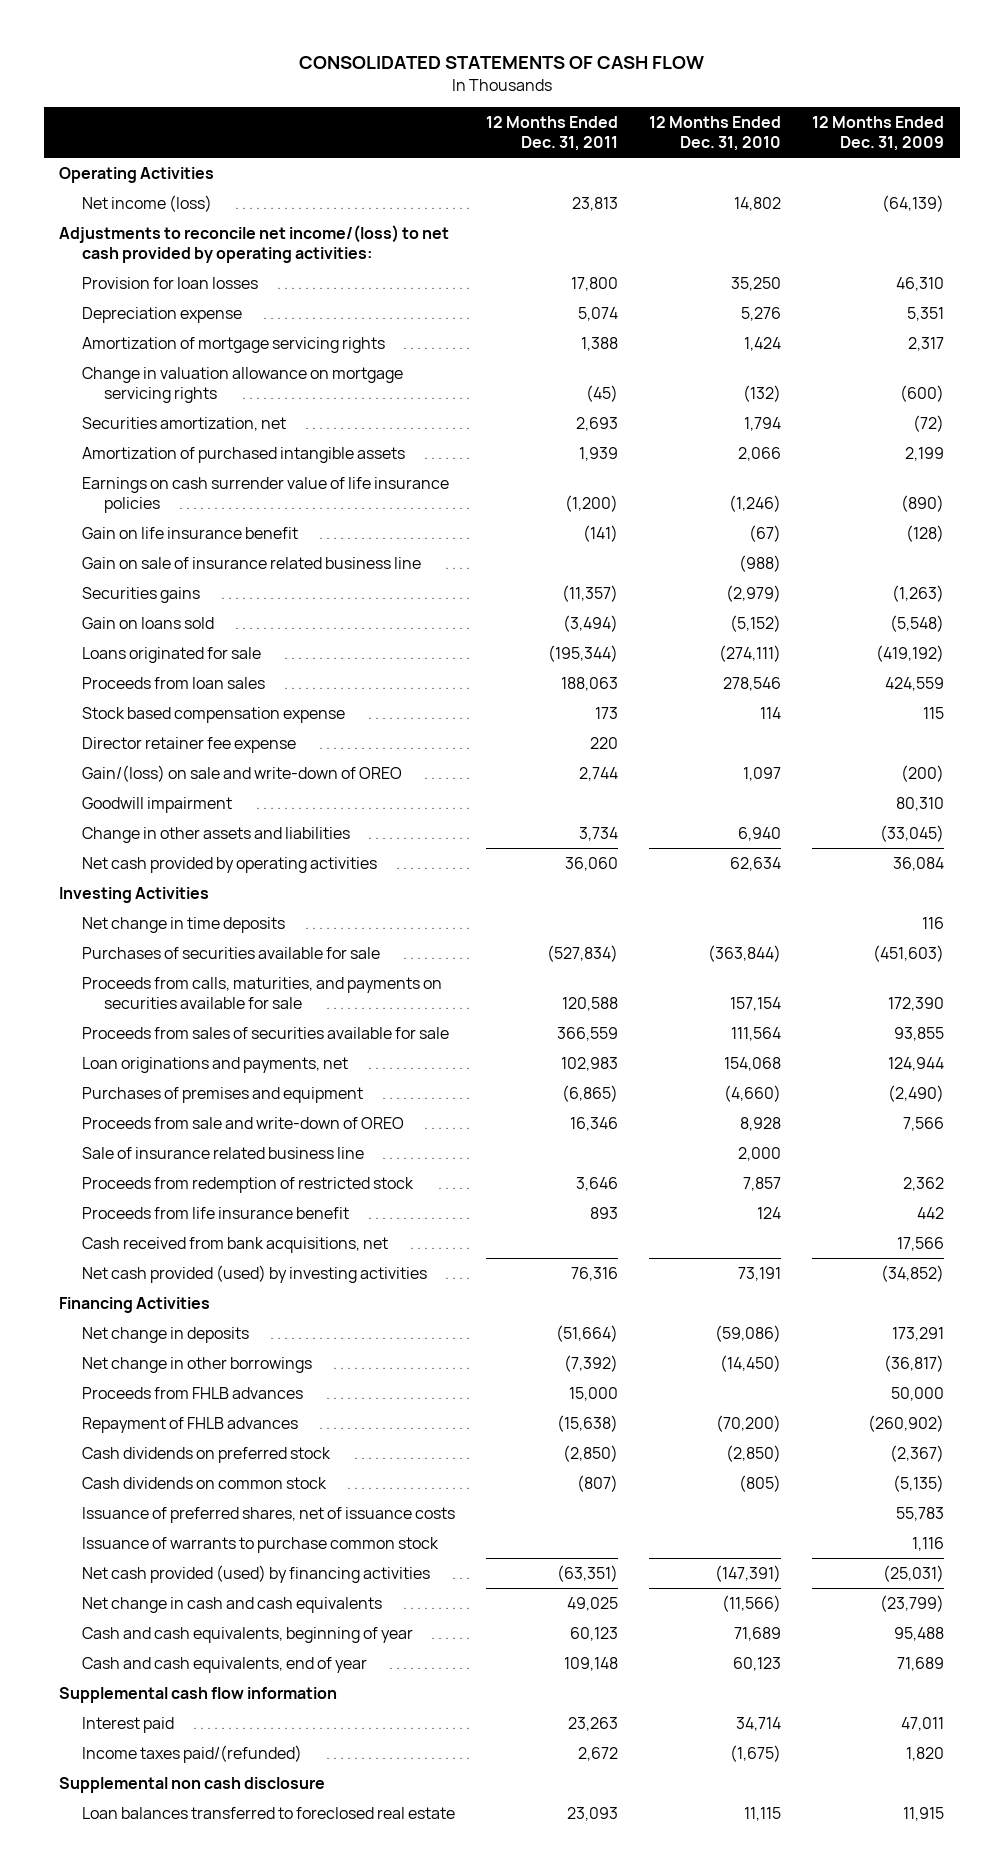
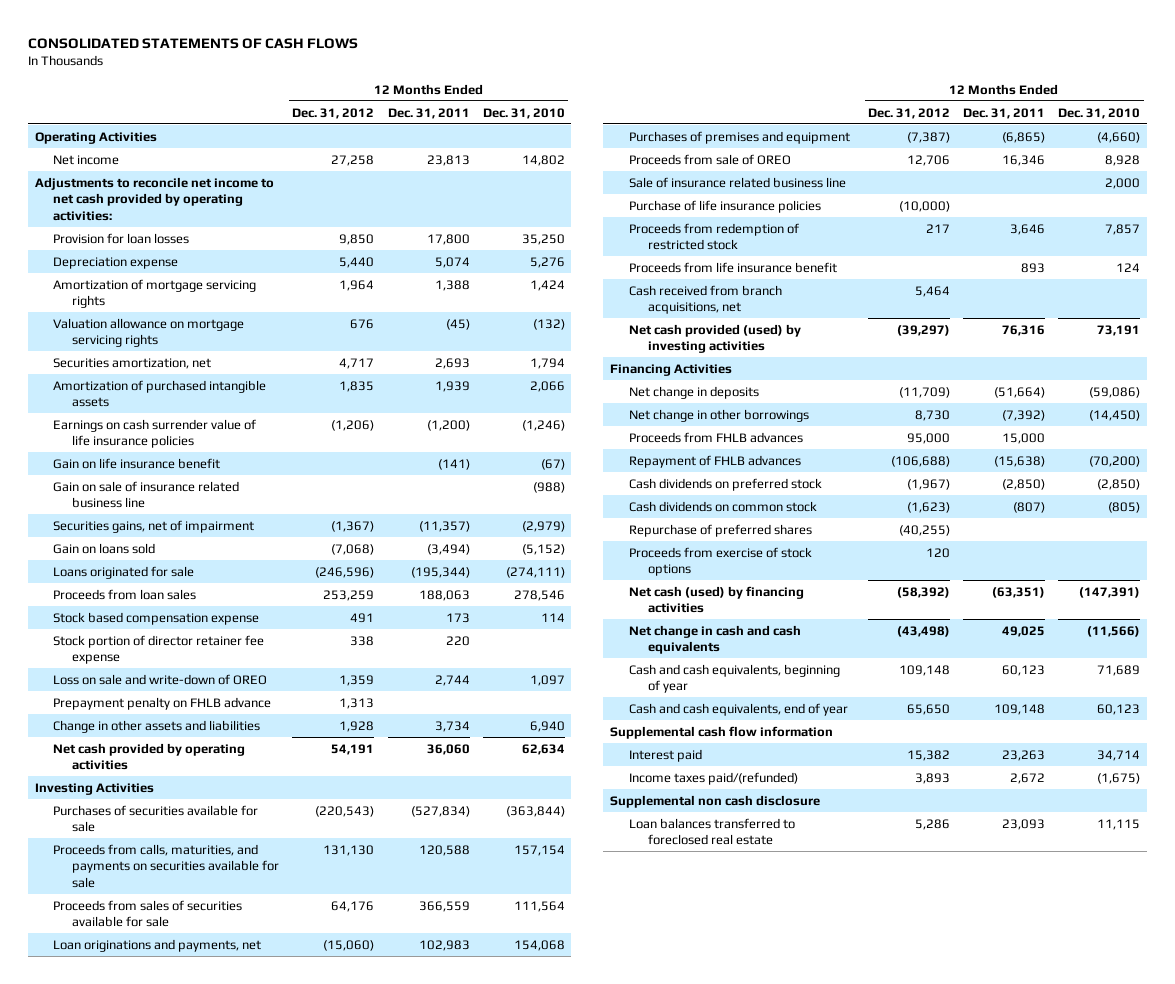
- CONSOLIDATED STATEMENTS OF CASH FLOW
+ CONSOLIDATED STATEMENTS OF CASH FLOWS
- | 12 Months Ended Dec. 31, 2011 | 12 Months Ended Dec. 31, 2010 | 12 Months Ended Dec. 31, 2009
+ | 12 Months Ended Dec. 31, 2012 | 12 Months Ended Dec. 31, 2011 | 12 Months Ended Dec. 31, 2010
- Net income (loss) | 23,813 | 14,802 | (64,139)
- Adjustments to reconcile net income/(loss) to net cash provided by operating activities:
+ Net income | 27,258 | 23,813 | 14,802
+ Adjustments to reconcile net income to net cash provided by operating activities:
- Change in valuation allowance on mortgage servicing rights | (45) | (132) | (600)
+ Valuation allowance on mortgage servicing rights | 676 | (45) | (132)
- Securities gains | (11,357) | (2,979) | (1,263)
+ Securities gains, net of impairment | (1,367) | (11,357) | (2,979)
- Director retainer fee expense | 220 | |
- Gain/(loss) on sale and write-down of OREO | 2,744 | 1,097 | (200)
- Goodwill impairment | | | 80,310
+ Stock portion of director retainer fee expense | 338 | 220 |
+ Loss on sale and write-down of OREO | 1,359 | 2,744 | 1,097
+ Prepayment penalty on FHLB advance | 1,313 | |
- Net change in time deposits | | | 116
- Proceeds from sale and write-down of OREO | 16,346 | 8,928 | 7,566
+ Proceeds from sale of OREO | 12,706 | 16,346 | 8,928
+ Purchase of life insurance policies | (10,000) | |
- Cash received from bank acquisitions, net | | | 17,566
+ Cash received from branch acquisitions, net | 5,464 | |
- Issuance of preferred shares, net of issuance costs | | | 55,783
- Issuance of warrants to purchase common stock | | | 1,116
- Net cash provided (used) by financing activities | (63,351) | (147,391) | (25,031)
+ Repurchase of preferred shares | (40,255) | |
+ Proceeds from exercise of stock options | 120 | |
+ Net cash (used) by financing activities | (58,392) | (63,351) | (147,391)

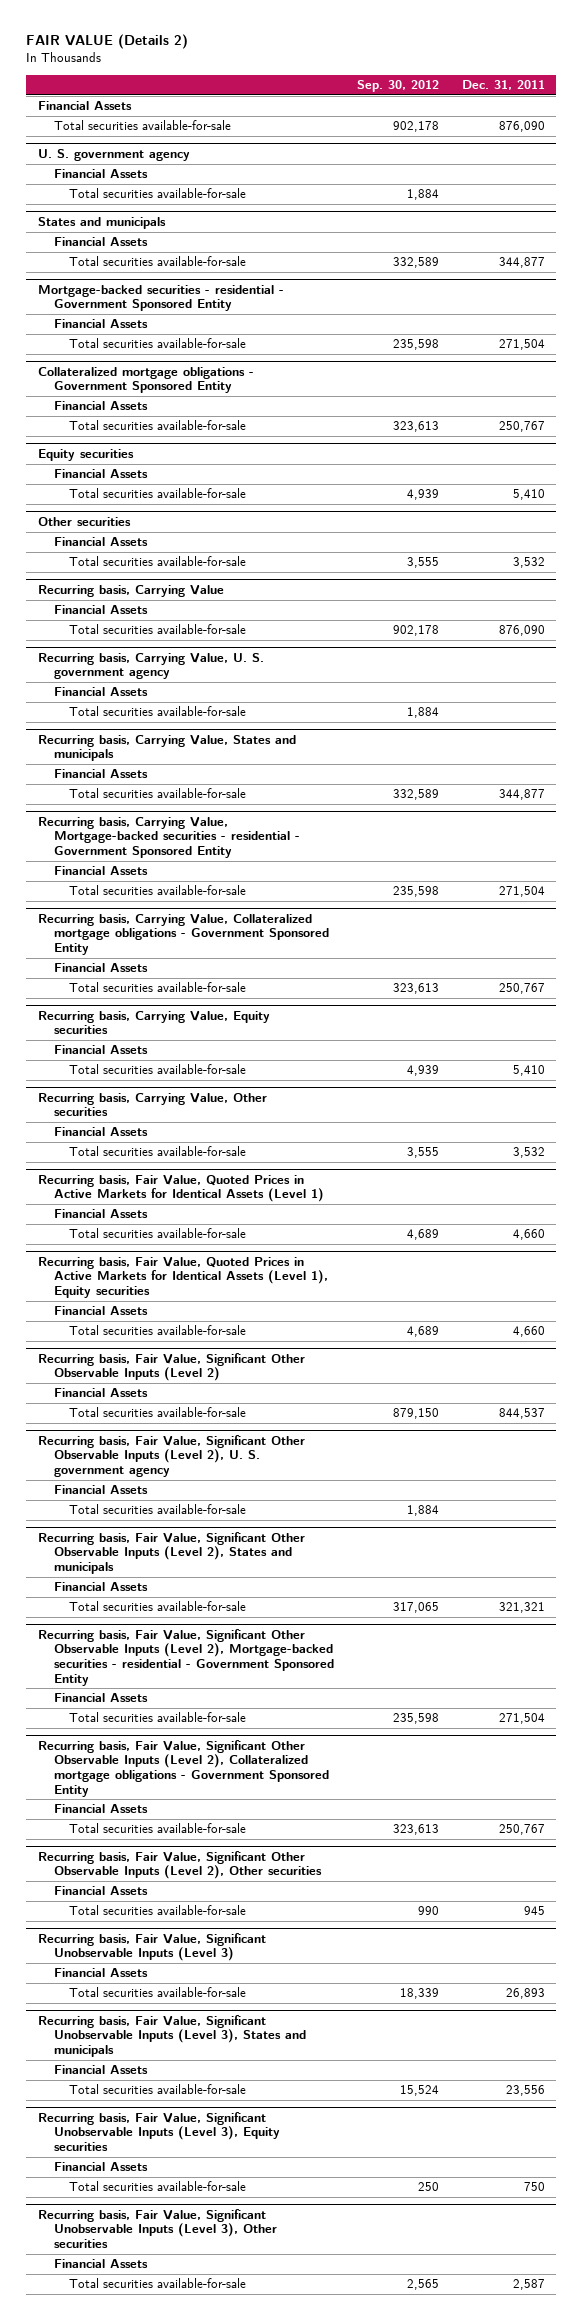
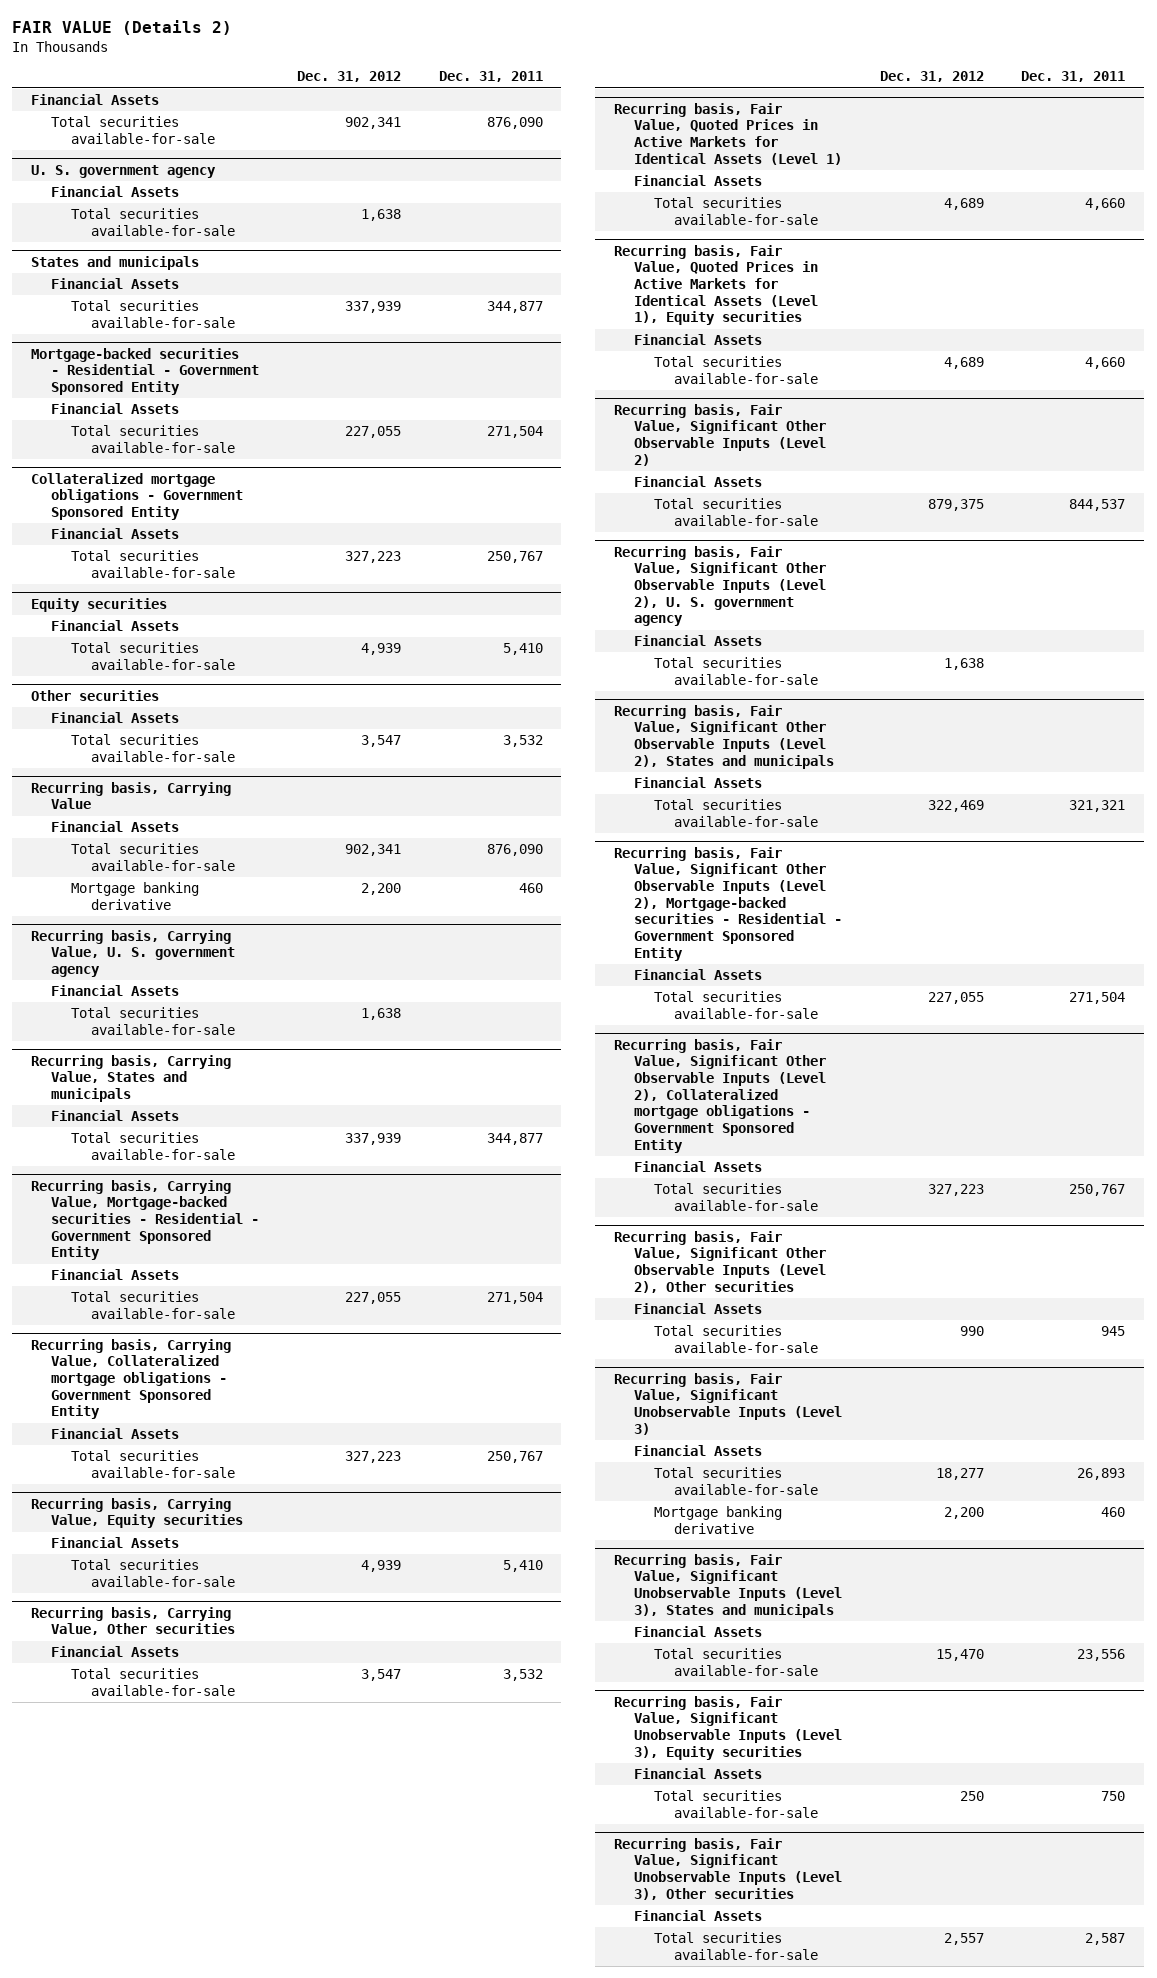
- | Sep. 30, 2012 | Dec. 31, 2011
+ | Dec. 31, 2012 | Dec. 31, 2011
- Mortgage-backed securities - residential - Government Sponsored Entity
+ Mortgage-backed securities - Residential - Government Sponsored Entity
@ Recurring basis, Carrying Value
+ Mortgage banking derivative | 2,200 | 460
- Recurring basis, Carrying Value, Mortgage-backed securities - residential - Government Sponsored Entity
+ Recurring basis, Carrying Value, Mortgage-backed securities - Residential - Government Sponsored Entity
- Recurring basis, Fair Value, Significant Other Observable Inputs (Level 2), Mortgage-backed securities - residential - Government Sponsored Entity
+ Recurring basis, Fair Value, Significant Other Observable Inputs (Level 2), Mortgage-backed securities - Residential - Government Sponsored Entity
@ Recurring basis, Fair Value, Significant Unobservable Inputs (Level 3)
+ Mortgage banking derivative | 2,200 | 460

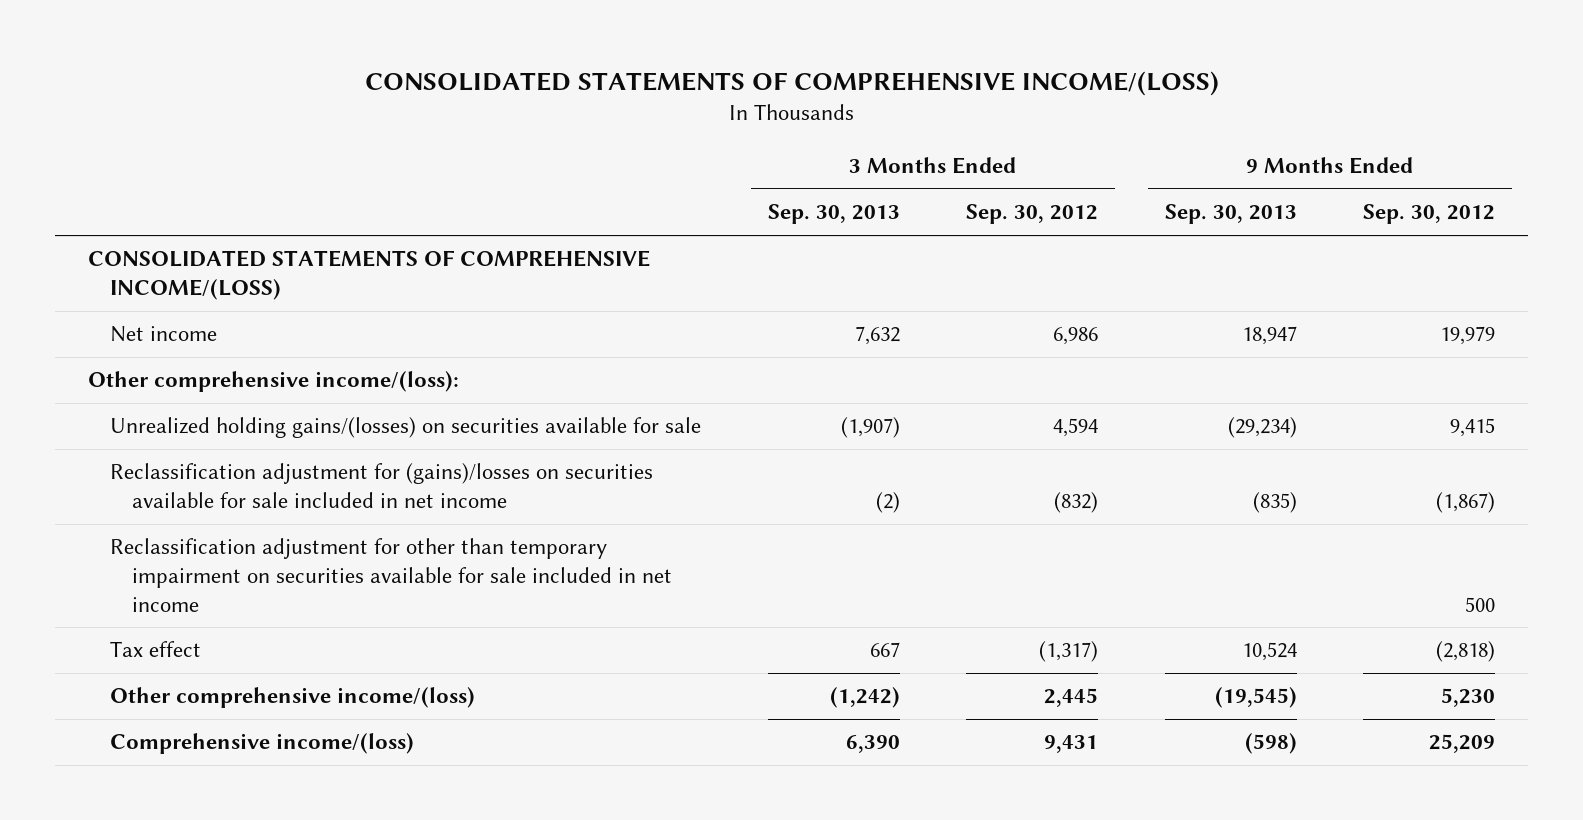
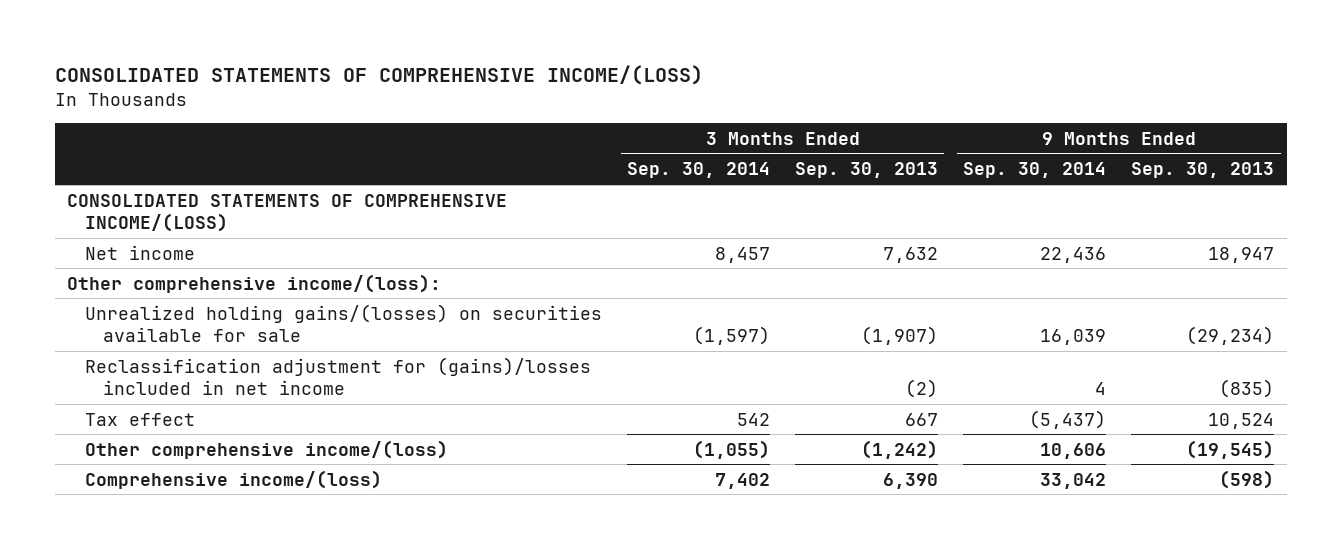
- | 3 Months Ended Sep. 30, 2013 | 3 Months Ended Sep. 30, 2012 | 9 Months Ended Sep. 30, 2013 | 9 Months Ended Sep. 30, 2012
+ | 3 Months Ended Sep. 30, 2014 | 3 Months Ended Sep. 30, 2013 | 9 Months Ended Sep. 30, 2014 | 9 Months Ended Sep. 30, 2013
- Reclassification adjustment for (gains)/losses on securities available for sale included in net income | (2) | (832) | (835) | (1,867)
- Reclassification adjustment for other than temporary impairment on securities available for sale included in net income | | | | 500
+ Reclassification adjustment for (gains)/losses included in net income | | (2) | 4 | (835)

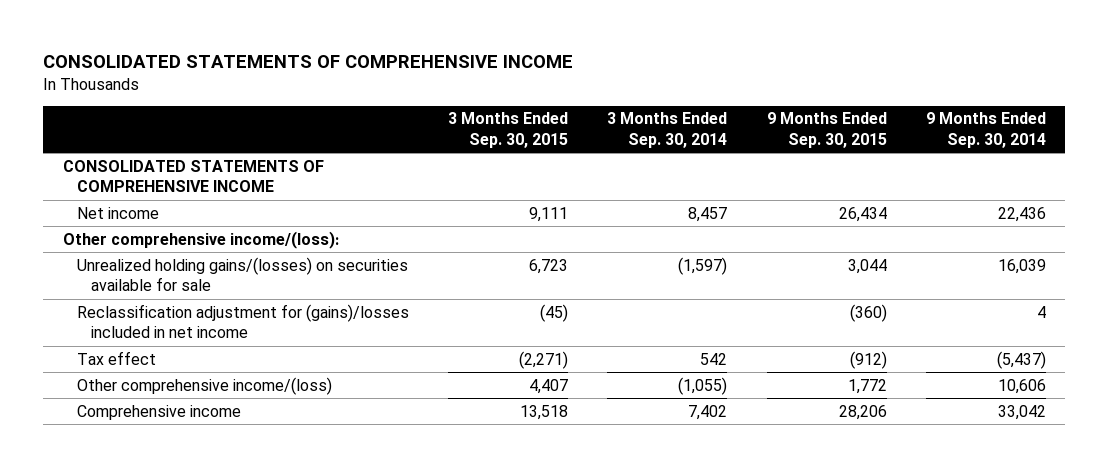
- CONSOLIDATED STATEMENTS OF COMPREHENSIVE INCOME/(LOSS)
+ CONSOLIDATED STATEMENTS OF COMPREHENSIVE INCOME
- | 3 Months Ended Sep. 30, 2014 | 3 Months Ended Sep. 30, 2013 | 9 Months Ended Sep. 30, 2014 | 9 Months Ended Sep. 30, 2013
+ | 3 Months Ended Sep. 30, 2015 | 3 Months Ended Sep. 30, 2014 | 9 Months Ended Sep. 30, 2015 | 9 Months Ended Sep. 30, 2014
- CONSOLIDATED STATEMENTS OF COMPREHENSIVE INCOME/(LOSS)
+ CONSOLIDATED STATEMENTS OF COMPREHENSIVE INCOME
- Comprehensive income/(loss) | 7,402 | 6,390 | 33,042 | (598)
+ Comprehensive income | 13,518 | 7,402 | 28,206 | 33,042

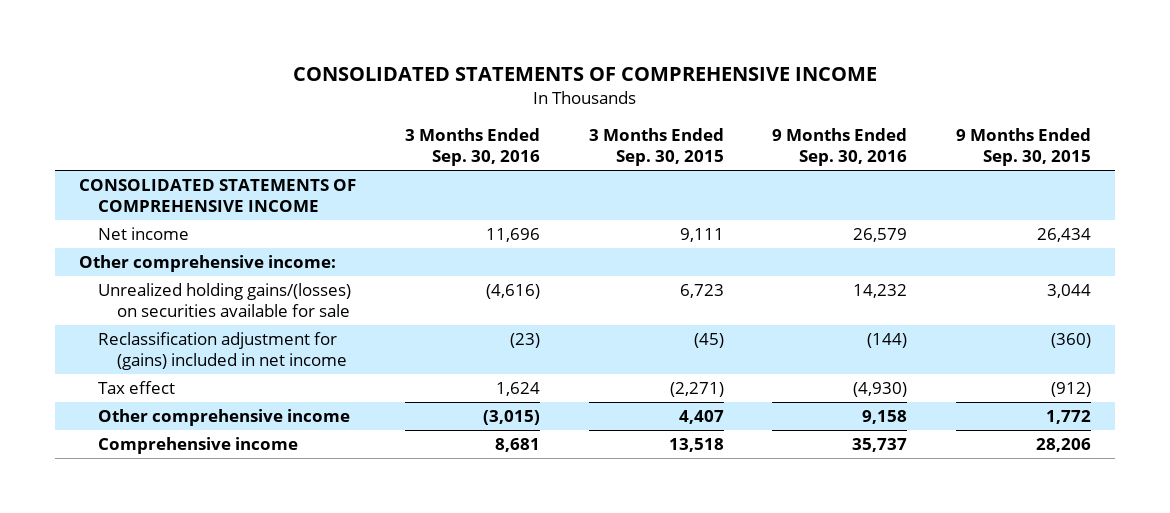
- | 3 Months Ended Sep. 30, 2015 | 3 Months Ended Sep. 30, 2014 | 9 Months Ended Sep. 30, 2015 | 9 Months Ended Sep. 30, 2014
+ | 3 Months Ended Sep. 30, 2016 | 3 Months Ended Sep. 30, 2015 | 9 Months Ended Sep. 30, 2016 | 9 Months Ended Sep. 30, 2015
- Other comprehensive income/(loss):
+ Other comprehensive income:
- Reclassification adjustment for (gains)/losses included in net income | (45) | | (360) | 4
+ Reclassification adjustment for (gains) included in net income | (23) | (45) | (144) | (360)
- Other comprehensive income/(loss) | 4,407 | (1,055) | 1,772 | 10,606
+ Other comprehensive income | (3,015) | 4,407 | 9,158 | 1,772

